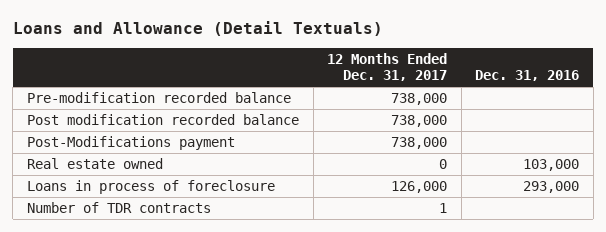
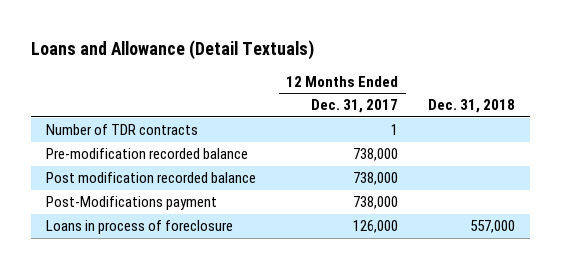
- | 12 Months Ended Dec. 31, 2017 | Dec. 31, 2016
+ | 12 Months Ended Dec. 31, 2017 | Dec. 31, 2018
moved up: Number of TDR contracts | 1 |
- Real estate owned | 0 | 103,000

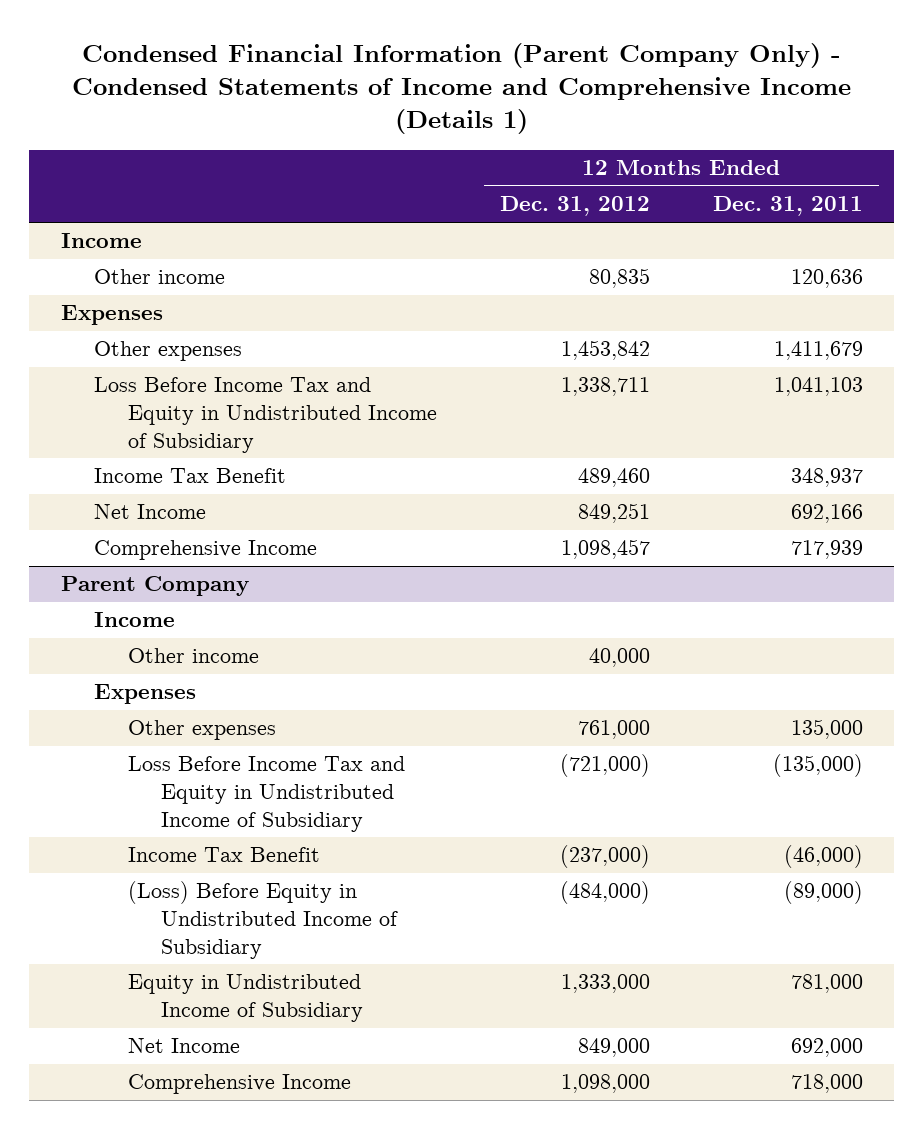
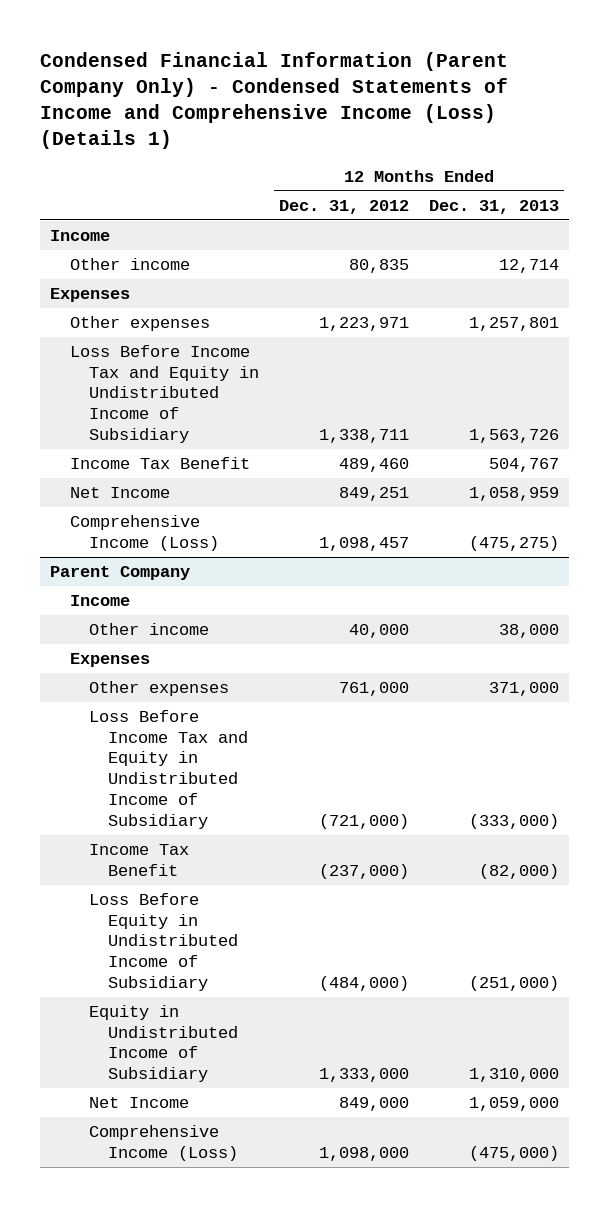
- Condensed Financial Information (Parent Company Only) - Condensed Statements of Income and Comprehensive Income (Details 1)
+ Condensed Financial Information (Parent Company Only) - Condensed Statements of Income and Comprehensive Income (Loss) (Details 1)
- | 12 Months Ended Dec. 31, 2012 | 12 Months Ended Dec. 31, 2011
+ | 12 Months Ended Dec. 31, 2012 | 12 Months Ended Dec. 31, 2013
- Other expenses | 1,453,842 | 1,411,679
+ Other expenses | 1,223,971 | 1,257,801
- Comprehensive Income | 1,098,457 | 717,939
+ Comprehensive Income (Loss) | 1,098,457 | (475,275)
@ Parent Company
- (Loss) Before Equity in Undistributed Income of Subsidiary | (484,000) | (89,000)
+ Loss Before Equity in Undistributed Income of Subsidiary | (484,000) | (251,000)
- Comprehensive Income | 1,098,000 | 718,000
+ Comprehensive Income (Loss) | 1,098,000 | (475,000)

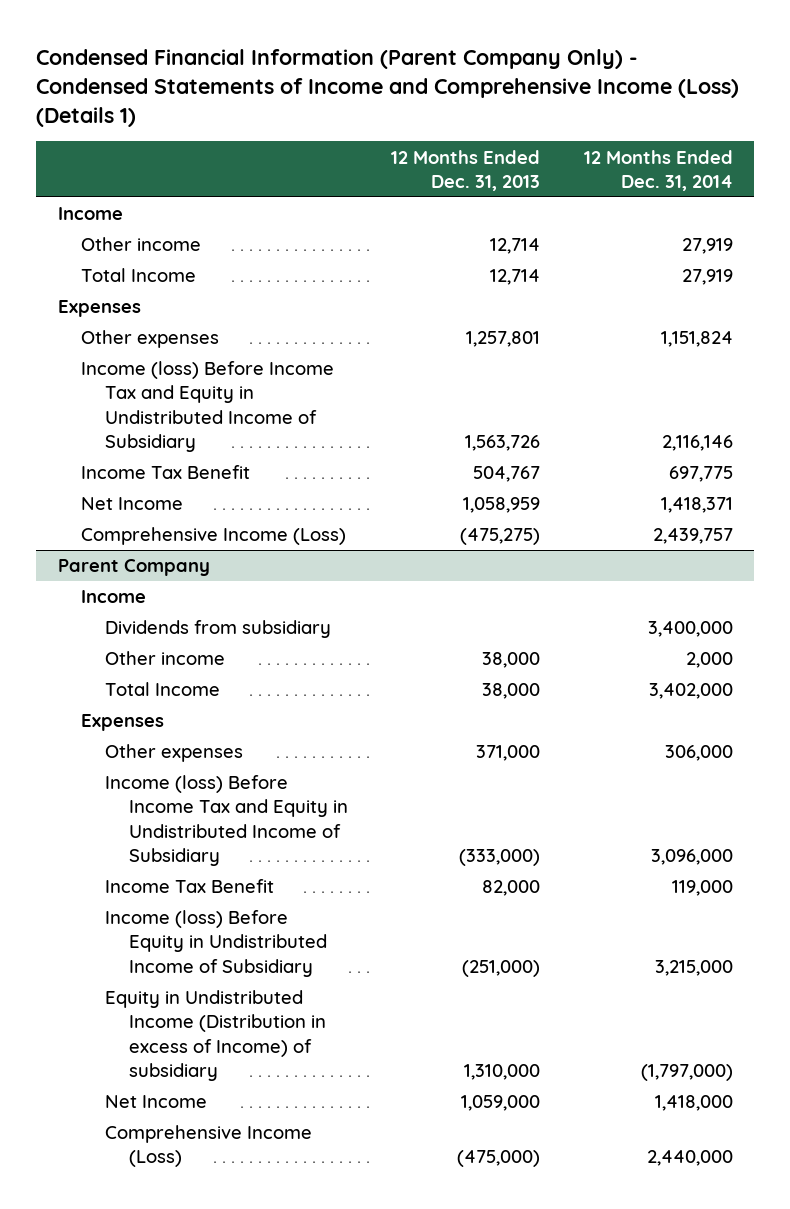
- | 12 Months Ended Dec. 31, 2012 | 12 Months Ended Dec. 31, 2013
+ | 12 Months Ended Dec. 31, 2013 | 12 Months Ended Dec. 31, 2014
+ Total Income | 12,714 | 27,919
- Loss Before Income Tax and Equity in Undistributed Income of Subsidiary | 1,338,711 | 1,563,726
+ Income (loss) Before Income Tax and Equity in Undistributed Income of Subsidiary | 1,563,726 | 2,116,146
@ Parent Company
+ Dividends from subsidiary | | 3,400,000
+ Total Income | 38,000 | 3,402,000
- Loss Before Income Tax and Equity in Undistributed Income of Subsidiary | (721,000) | (333,000)
- Income Tax Benefit | (237,000) | (82,000)
- Loss Before Equity in Undistributed Income of Subsidiary | (484,000) | (251,000)
- Equity in Undistributed Income of Subsidiary | 1,333,000 | 1,310,000
+ Income (loss) Before Income Tax and Equity in Undistributed Income of Subsidiary | (333,000) | 3,096,000
+ Income Tax Benefit | 82,000 | 119,000
+ Income (loss) Before Equity in Undistributed Income of Subsidiary | (251,000) | 3,215,000
+ Equity in Undistributed Income (Distribution in excess of Income) of subsidiary | 1,310,000 | (1,797,000)

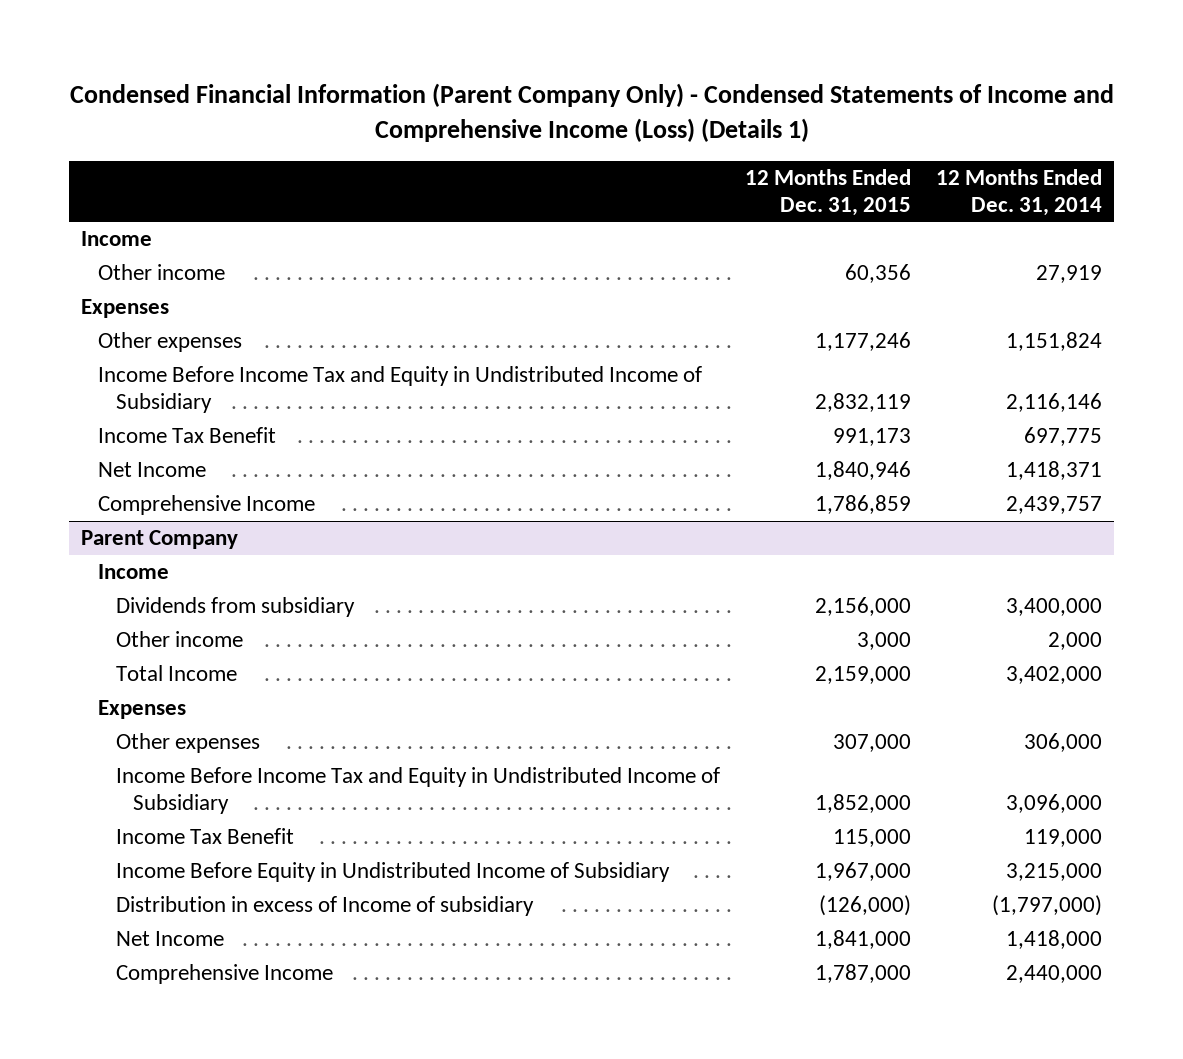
- | 12 Months Ended Dec. 31, 2013 | 12 Months Ended Dec. 31, 2014
+ | 12 Months Ended Dec. 31, 2015 | 12 Months Ended Dec. 31, 2014
- Total Income | 12,714 | 27,919
- Income (loss) Before Income Tax and Equity in Undistributed Income of Subsidiary | 1,563,726 | 2,116,146
+ Income Before Income Tax and Equity in Undistributed Income of Subsidiary | 2,832,119 | 2,116,146
- Comprehensive Income (Loss) | (475,275) | 2,439,757
+ Comprehensive Income | 1,786,859 | 2,439,757
@ Parent Company
- Income (loss) Before Income Tax and Equity in Undistributed Income of Subsidiary | (333,000) | 3,096,000
+ Income Before Income Tax and Equity in Undistributed Income of Subsidiary | 1,852,000 | 3,096,000
- Income (loss) Before Equity in Undistributed Income of Subsidiary | (251,000) | 3,215,000
- Equity in Undistributed Income (Distribution in excess of Income) of subsidiary | 1,310,000 | (1,797,000)
+ Income Before Equity in Undistributed Income of Subsidiary | 1,967,000 | 3,215,000
+ Distribution in excess of Income of subsidiary | (126,000) | (1,797,000)
- Comprehensive Income (Loss) | (475,000) | 2,440,000
+ Comprehensive Income | 1,787,000 | 2,440,000

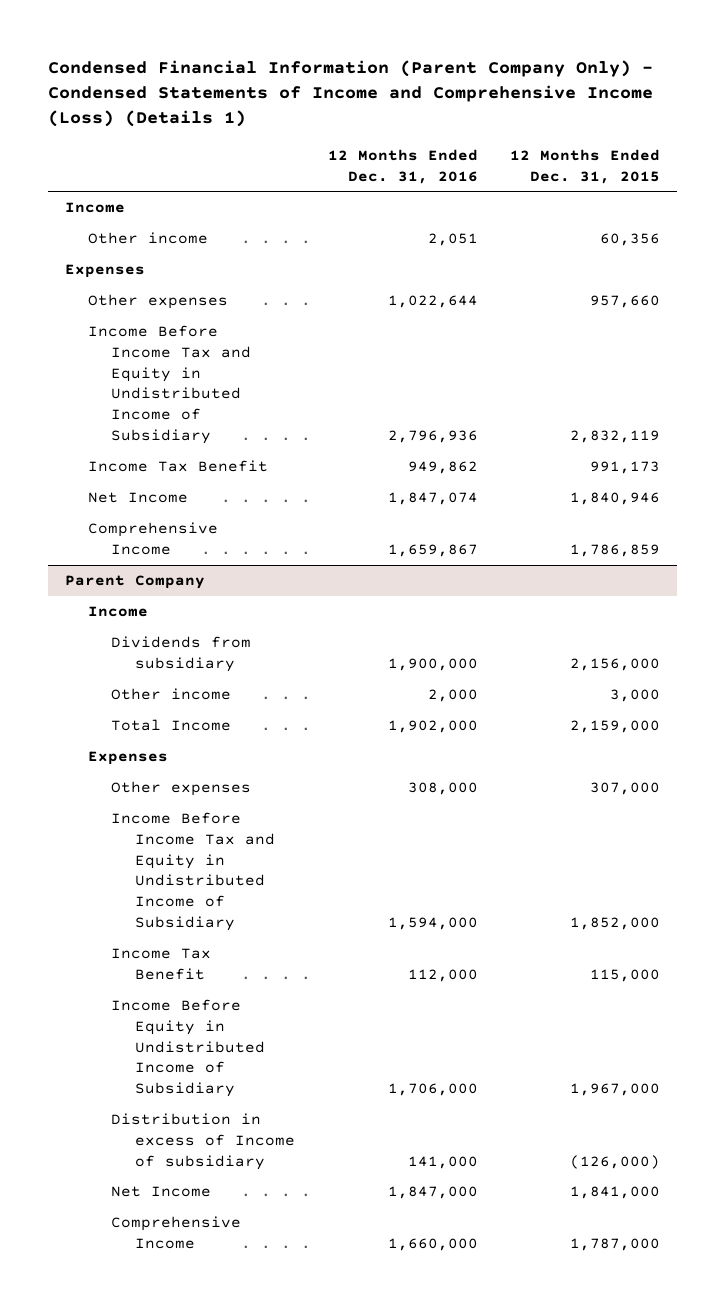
- | 12 Months Ended Dec. 31, 2015 | 12 Months Ended Dec. 31, 2014
+ | 12 Months Ended Dec. 31, 2016 | 12 Months Ended Dec. 31, 2015
- Other expenses | 1,177,246 | 1,151,824
+ Other expenses | 1,022,644 | 957,660

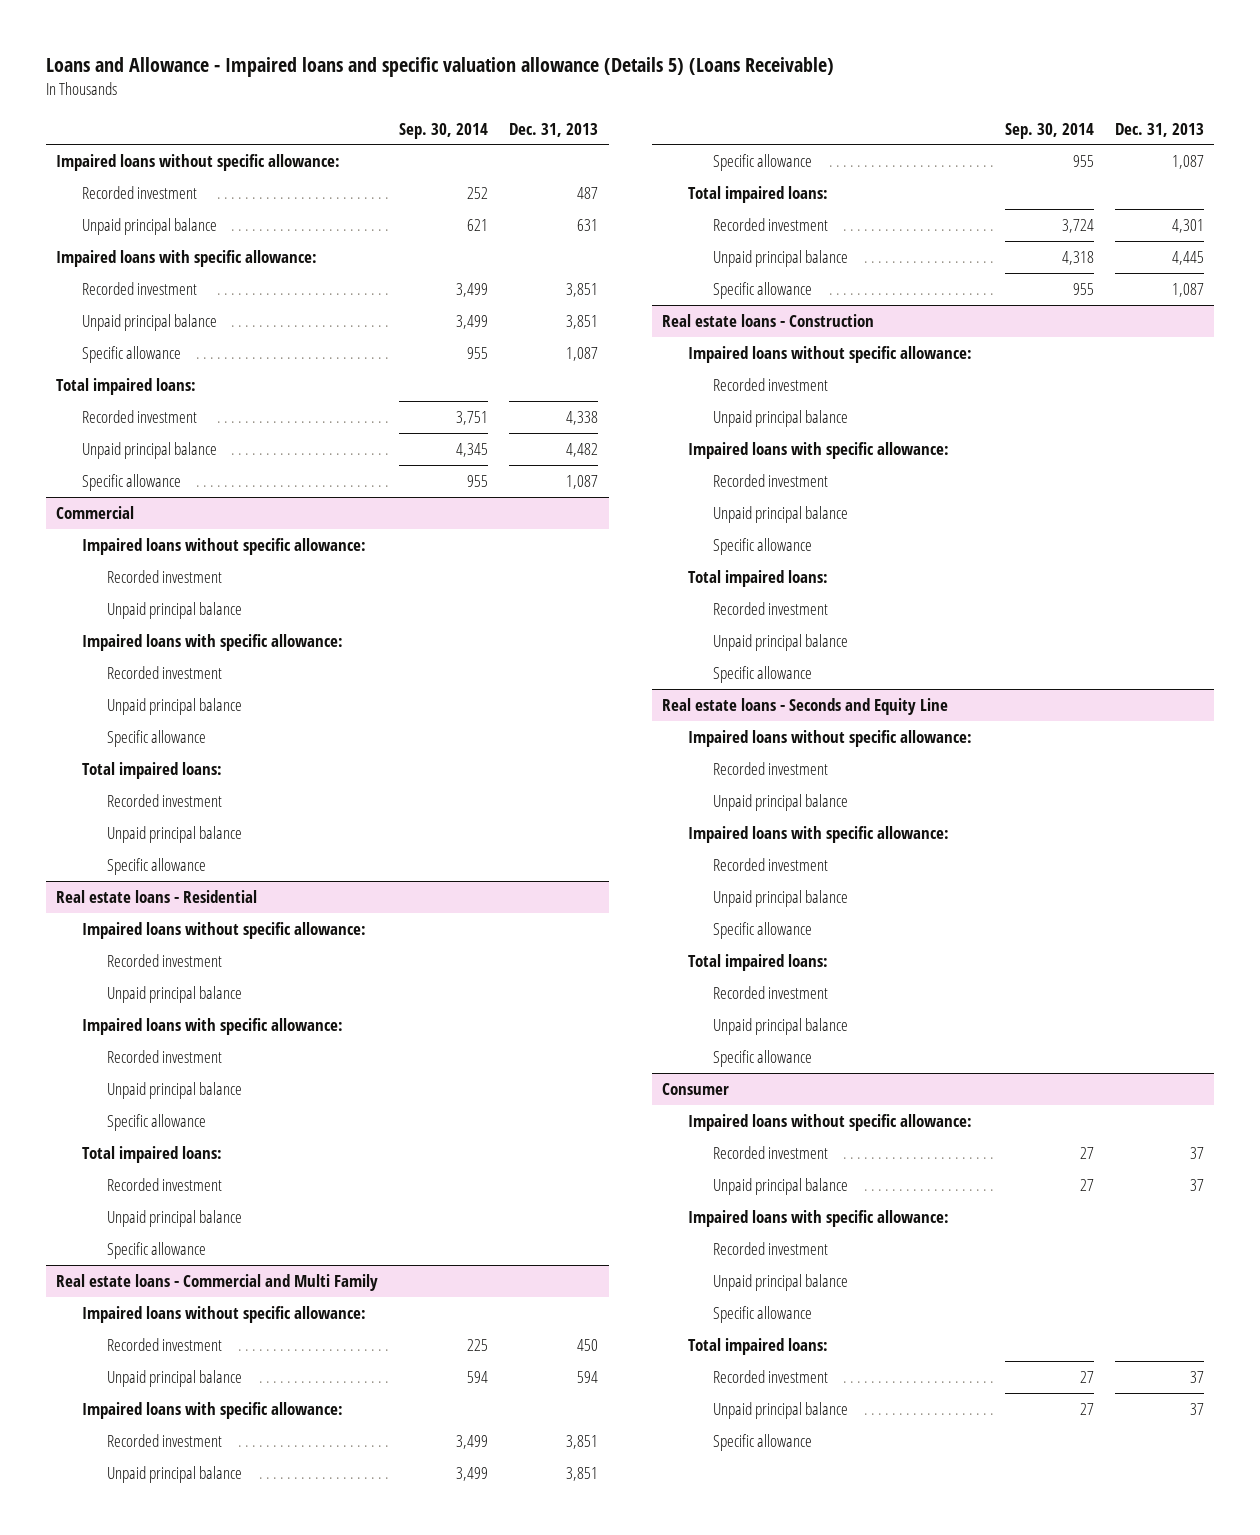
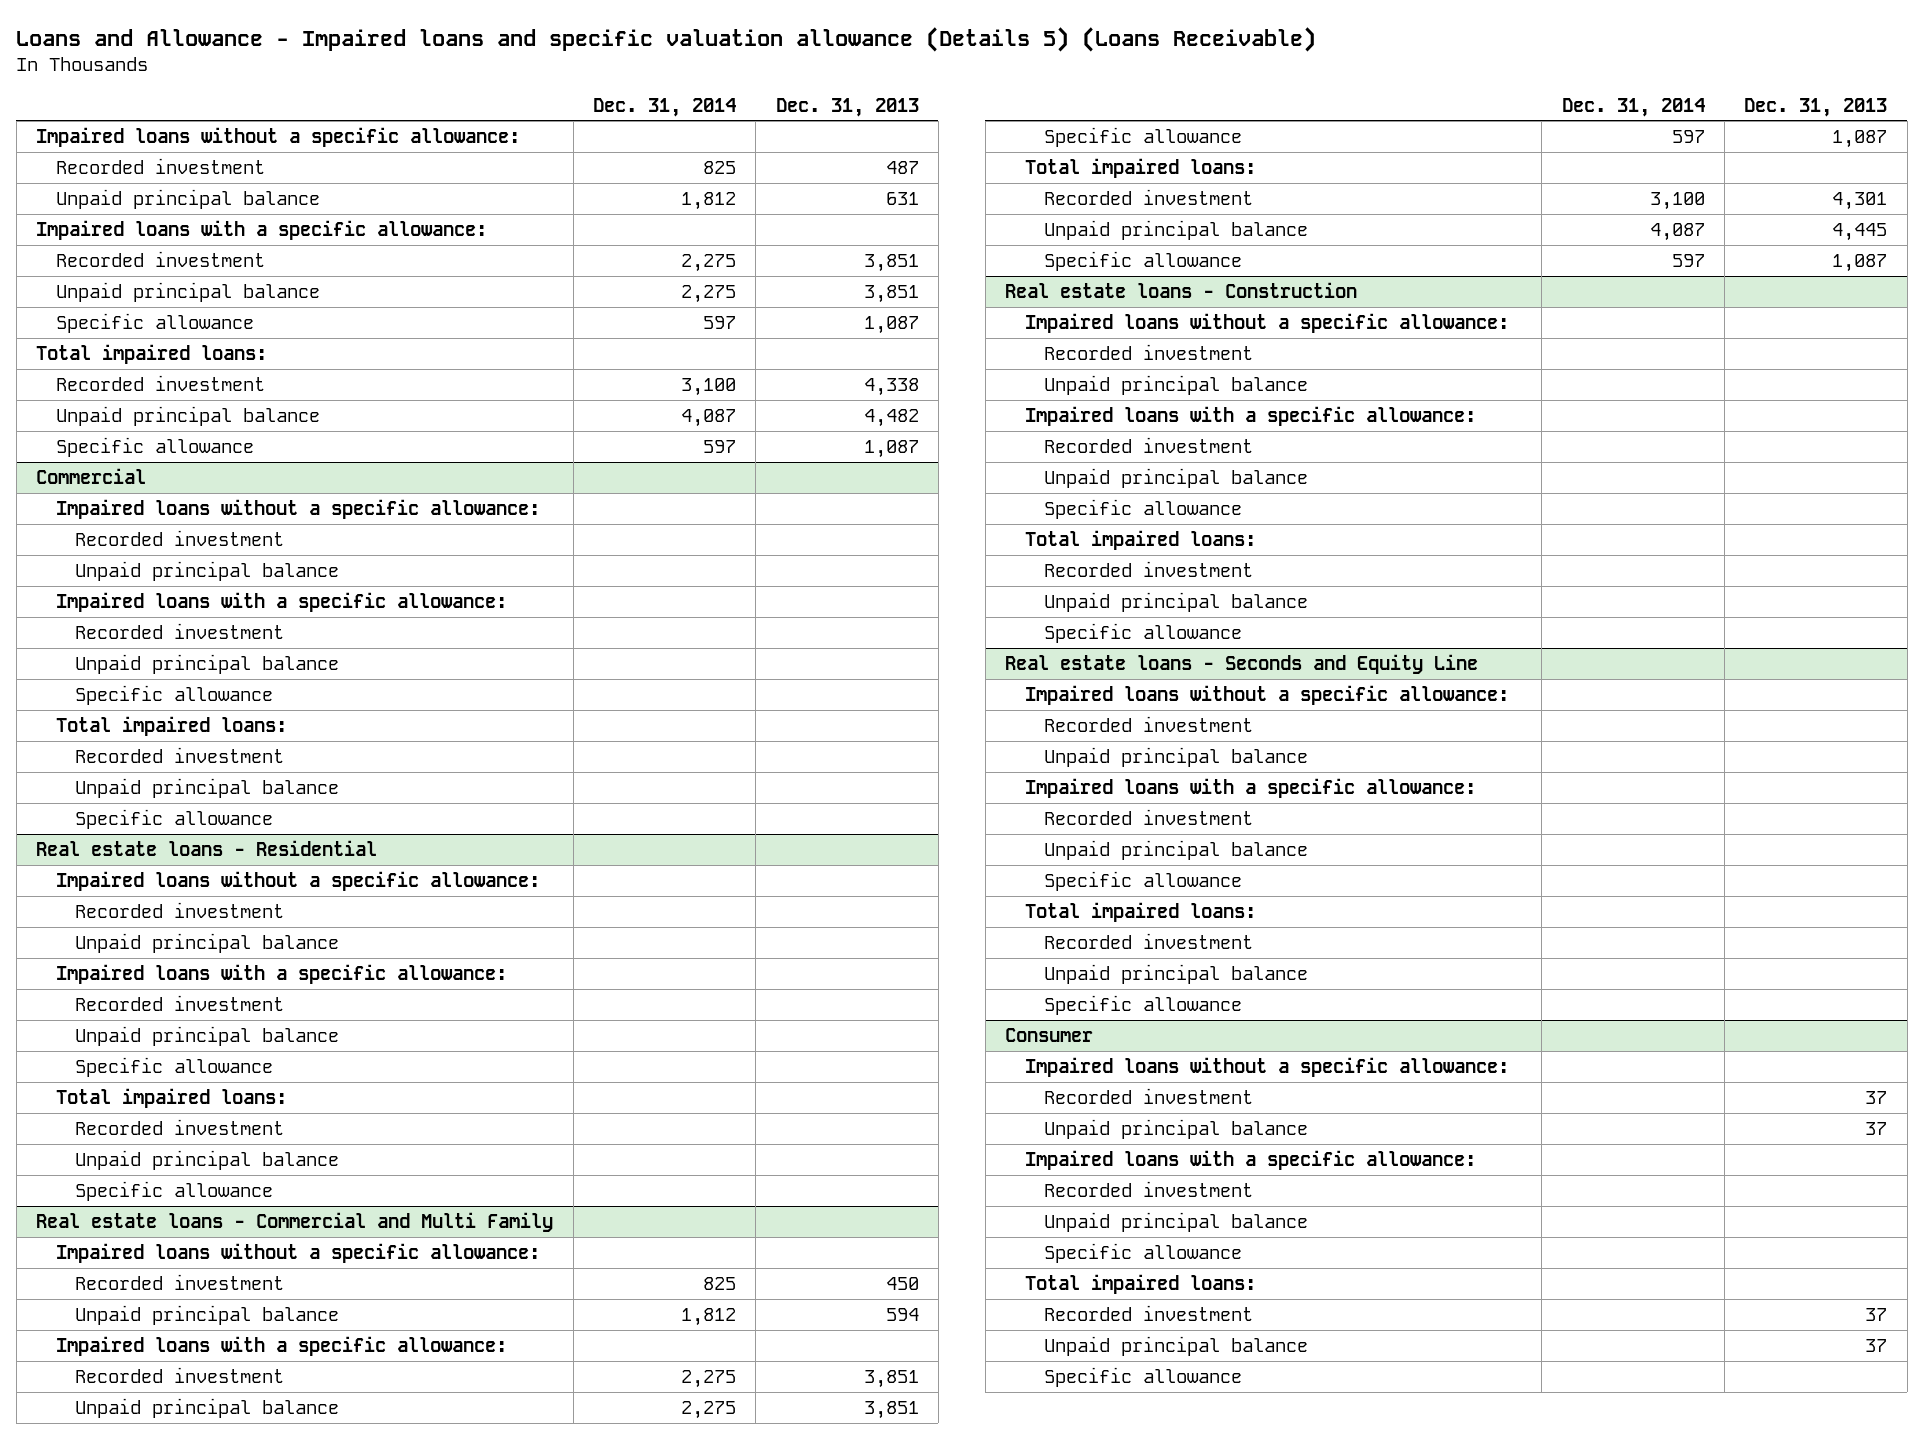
- | Sep. 30, 2014 | Dec. 31, 2013
+ | Dec. 31, 2014 | Dec. 31, 2013
- Impaired loans without specific allowance:
+ Impaired loans without a specific allowance:
- Impaired loans with specific allowance:
+ Impaired loans with a specific allowance:
@ Commercial
- Impaired loans without specific allowance:
+ Impaired loans without a specific allowance:
- Impaired loans with specific allowance:
+ Impaired loans with a specific allowance:
@ Real estate loans - Residential
- Impaired loans without specific allowance:
+ Impaired loans without a specific allowance:
- Impaired loans with specific allowance:
+ Impaired loans with a specific allowance:
@ Real estate loans - Commercial and Multi Family
- Impaired loans without specific allowance:
+ Impaired loans without a specific allowance:
- Impaired loans with specific allowance:
+ Impaired loans with a specific allowance:
@ Real estate loans - Construction
- Impaired loans without specific allowance:
+ Impaired loans without a specific allowance:
- Impaired loans with specific allowance:
+ Impaired loans with a specific allowance:
@ Real estate loans - Seconds and Equity Line
- Impaired loans without specific allowance:
+ Impaired loans without a specific allowance:
- Impaired loans with specific allowance:
+ Impaired loans with a specific allowance:
@ Consumer
- Impaired loans without specific allowance:
+ Impaired loans without a specific allowance:
- Impaired loans with specific allowance:
+ Impaired loans with a specific allowance:

